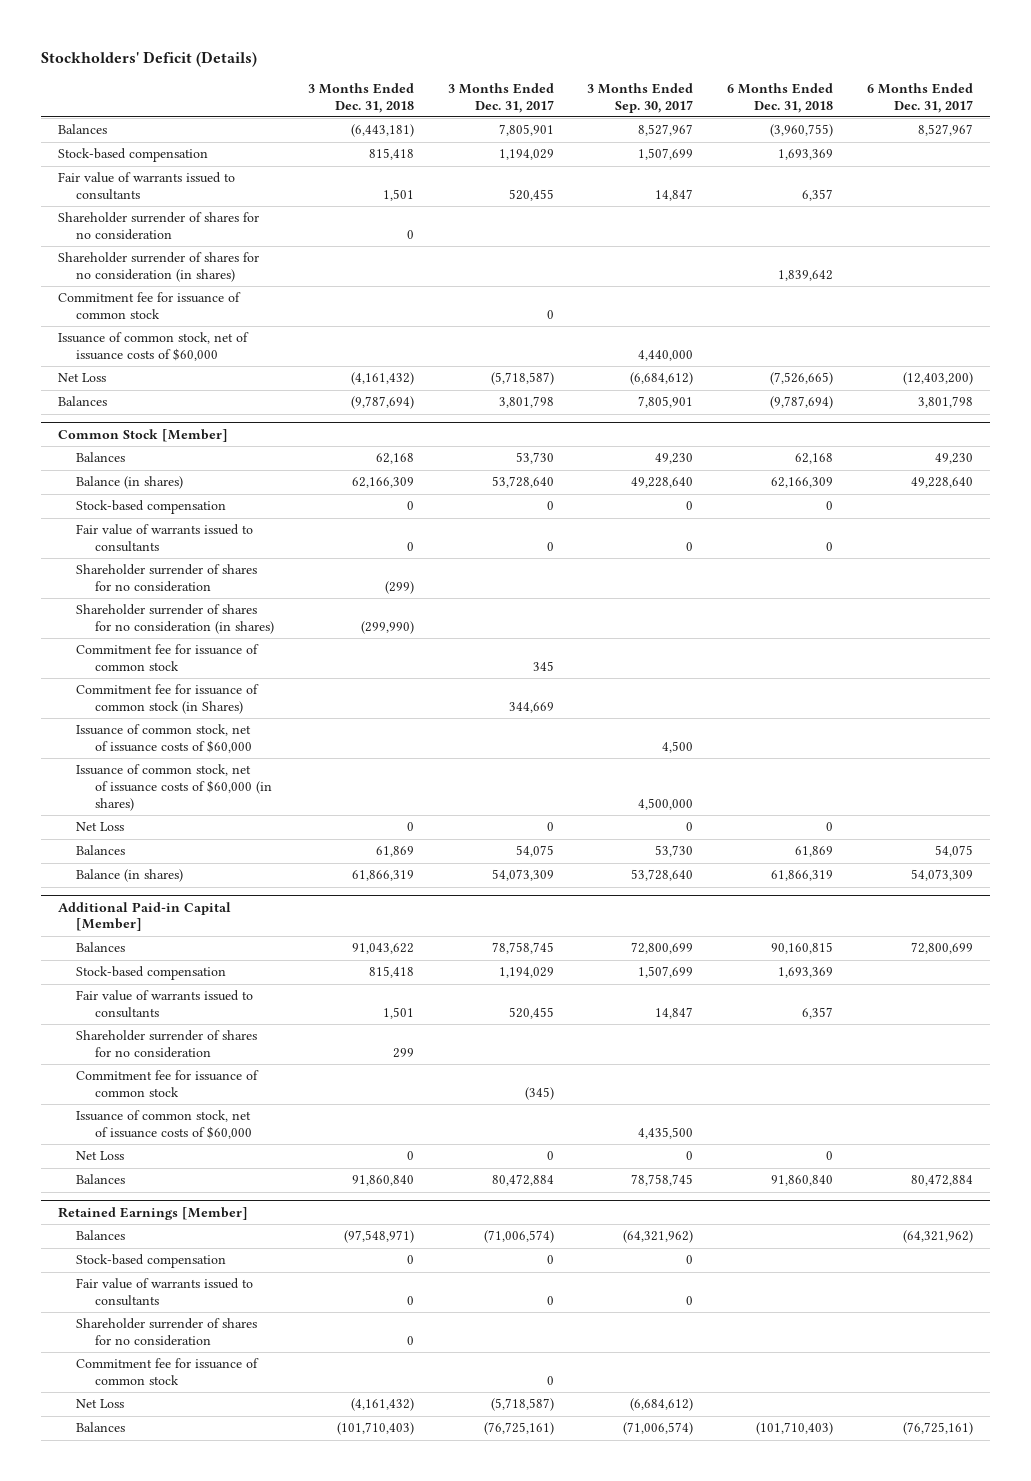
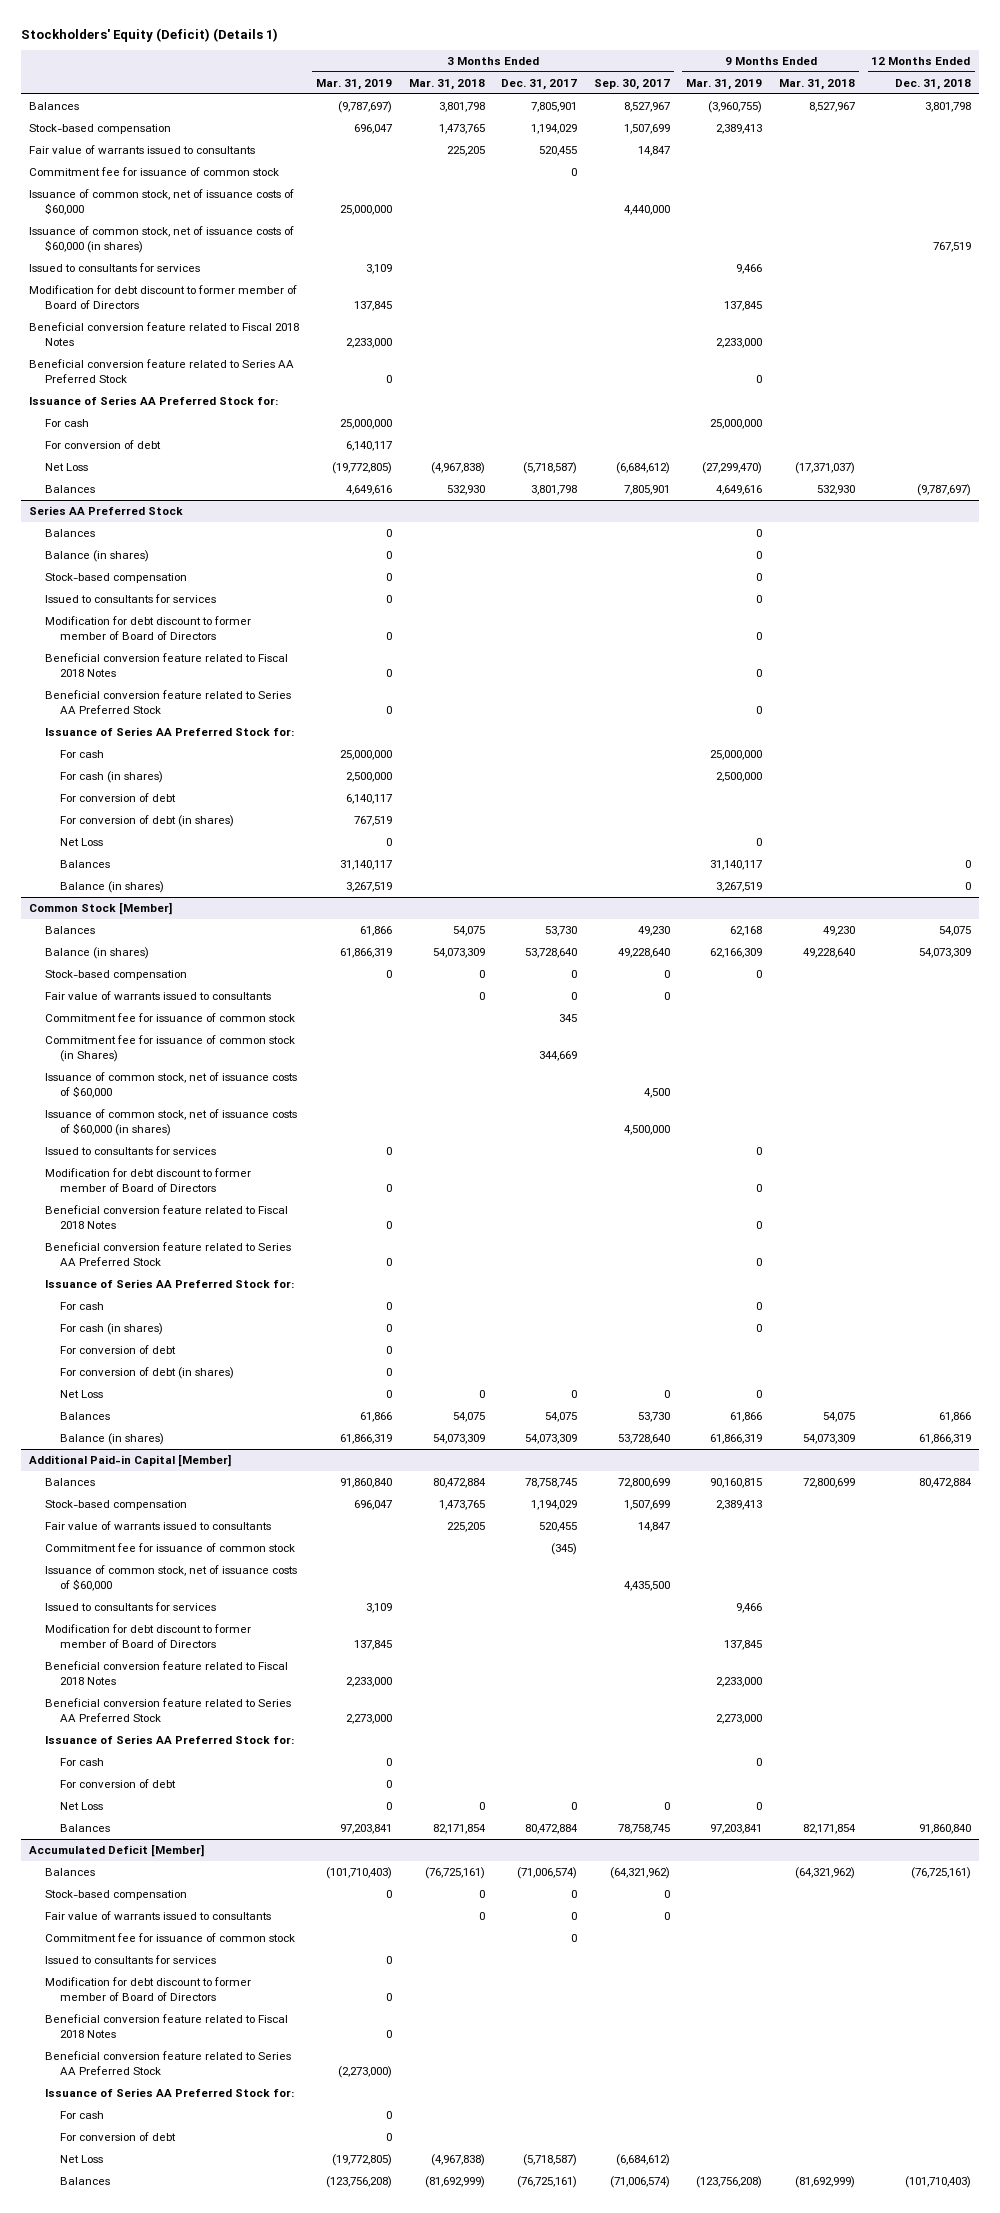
- Stockholders' Deficit (Details)
+ Stockholders' Equity (Deficit) (Details 1)
- | 3 Months Ended Dec. 31, 2018 | 3 Months Ended Dec. 31, 2017 | 3 Months Ended Sep. 30, 2017 | 6 Months Ended Dec. 31, 2018 | 6 Months Ended Dec. 31, 2017
+ | 3 Months Ended Mar. 31, 2019 | 3 Months Ended Mar. 31, 2018 | 3 Months Ended Dec. 31, 2017 | 3 Months Ended Sep. 30, 2017 | 9 Months Ended Mar. 31, 2019 | 9 Months Ended Mar. 31, 2018 | 12 Months Ended Dec. 31, 2018
- Shareholder surrender of shares for no consideration | 0 | | | |
- Shareholder surrender of shares for no consideration (in shares) | | | | 1,839,642 |
+ Issuance of common stock, net of issuance costs of $60,000 (in shares) | | | | | | | 767,519
+ Issued to consultants for services | 3,109 | | | | 9,466 | |
+ Modification for debt discount to former member of Board of Directors | 137,845 | | | | 137,845 | |
+ Beneficial conversion feature related to Fiscal 2018 Notes | 2,233,000 | | | | 2,233,000 | |
+ Beneficial conversion feature related to Series AA Preferred Stock | 0 | | | | 0 | |
+ Issuance of Series AA Preferred Stock for:
+ For cash | 25,000,000 | | | | 25,000,000 | |
+ For conversion of debt | 6,140,117 | | | | | |
+ Series AA Preferred Stock
+ Balances | 0 | | | | 0 | |
+ Balance (in shares) | 0 | | | | 0 | |
+ Stock-based compensation | 0 | | | | 0 | |
+ Issued to consultants for services | 0 | | | | 0 | |
+ Modification for debt discount to former member of Board of Directors | 0 | | | | 0 | |
+ Beneficial conversion feature related to Fiscal 2018 Notes | 0 | | | | 0 | |
+ Beneficial conversion feature related to Series AA Preferred Stock | 0 | | | | 0 | |
+ Issuance of Series AA Preferred Stock for:
+ For cash | 25,000,000 | | | | 25,000,000 | |
+ For cash (in shares) | 2,500,000 | | | | 2,500,000 | |
+ For conversion of debt | 6,140,117 | | | | | |
+ For conversion of debt (in shares) | 767,519 | | | | | |
+ Net Loss | 0 | | | | 0 | |
+ Balances | 31,140,117 | | | | 31,140,117 | | 0
+ Balance (in shares) | 3,267,519 | | | | 3,267,519 | | 0
@ Common Stock [Member]
- Shareholder surrender of shares for no consideration | (299) | | | |
- Shareholder surrender of shares for no consideration (in shares) | (299,990) | | | |
+ Issued to consultants for services | 0 | | | | 0 | |
+ Modification for debt discount to former member of Board of Directors | 0 | | | | 0 | |
+ Beneficial conversion feature related to Fiscal 2018 Notes | 0 | | | | 0 | |
+ Beneficial conversion feature related to Series AA Preferred Stock | 0 | | | | 0 | |
+ Issuance of Series AA Preferred Stock for:
+ For cash | 0 | | | | 0 | |
+ For cash (in shares) | 0 | | | | 0 | |
+ For conversion of debt | 0 | | | | | |
+ For conversion of debt (in shares) | 0 | | | | | |
@ Additional Paid-in Capital [Member]
- Shareholder surrender of shares for no consideration | 299 | | | |
+ Issued to consultants for services | 3,109 | | | | 9,466 | |
+ Modification for debt discount to former member of Board of Directors | 137,845 | | | | 137,845 | |
+ Beneficial conversion feature related to Fiscal 2018 Notes | 2,233,000 | | | | 2,233,000 | |
+ Beneficial conversion feature related to Series AA Preferred Stock | 2,273,000 | | | | 2,273,000 | |
+ Issuance of Series AA Preferred Stock for:
+ For cash | 0 | | | | 0 | |
+ For conversion of debt | 0 | | | | | |
- Retained Earnings [Member]
+ Accumulated Deficit [Member]
- Shareholder surrender of shares for no consideration | 0 | | | |
+ Issued to consultants for services | 0 | | | | | |
+ Modification for debt discount to former member of Board of Directors | 0 | | | | | |
+ Beneficial conversion feature related to Fiscal 2018 Notes | 0 | | | | | |
+ Beneficial conversion feature related to Series AA Preferred Stock | (2,273,000) | | | | | |
+ Issuance of Series AA Preferred Stock for:
+ For cash | 0 | | | | | |
+ For conversion of debt | 0 | | | | | |

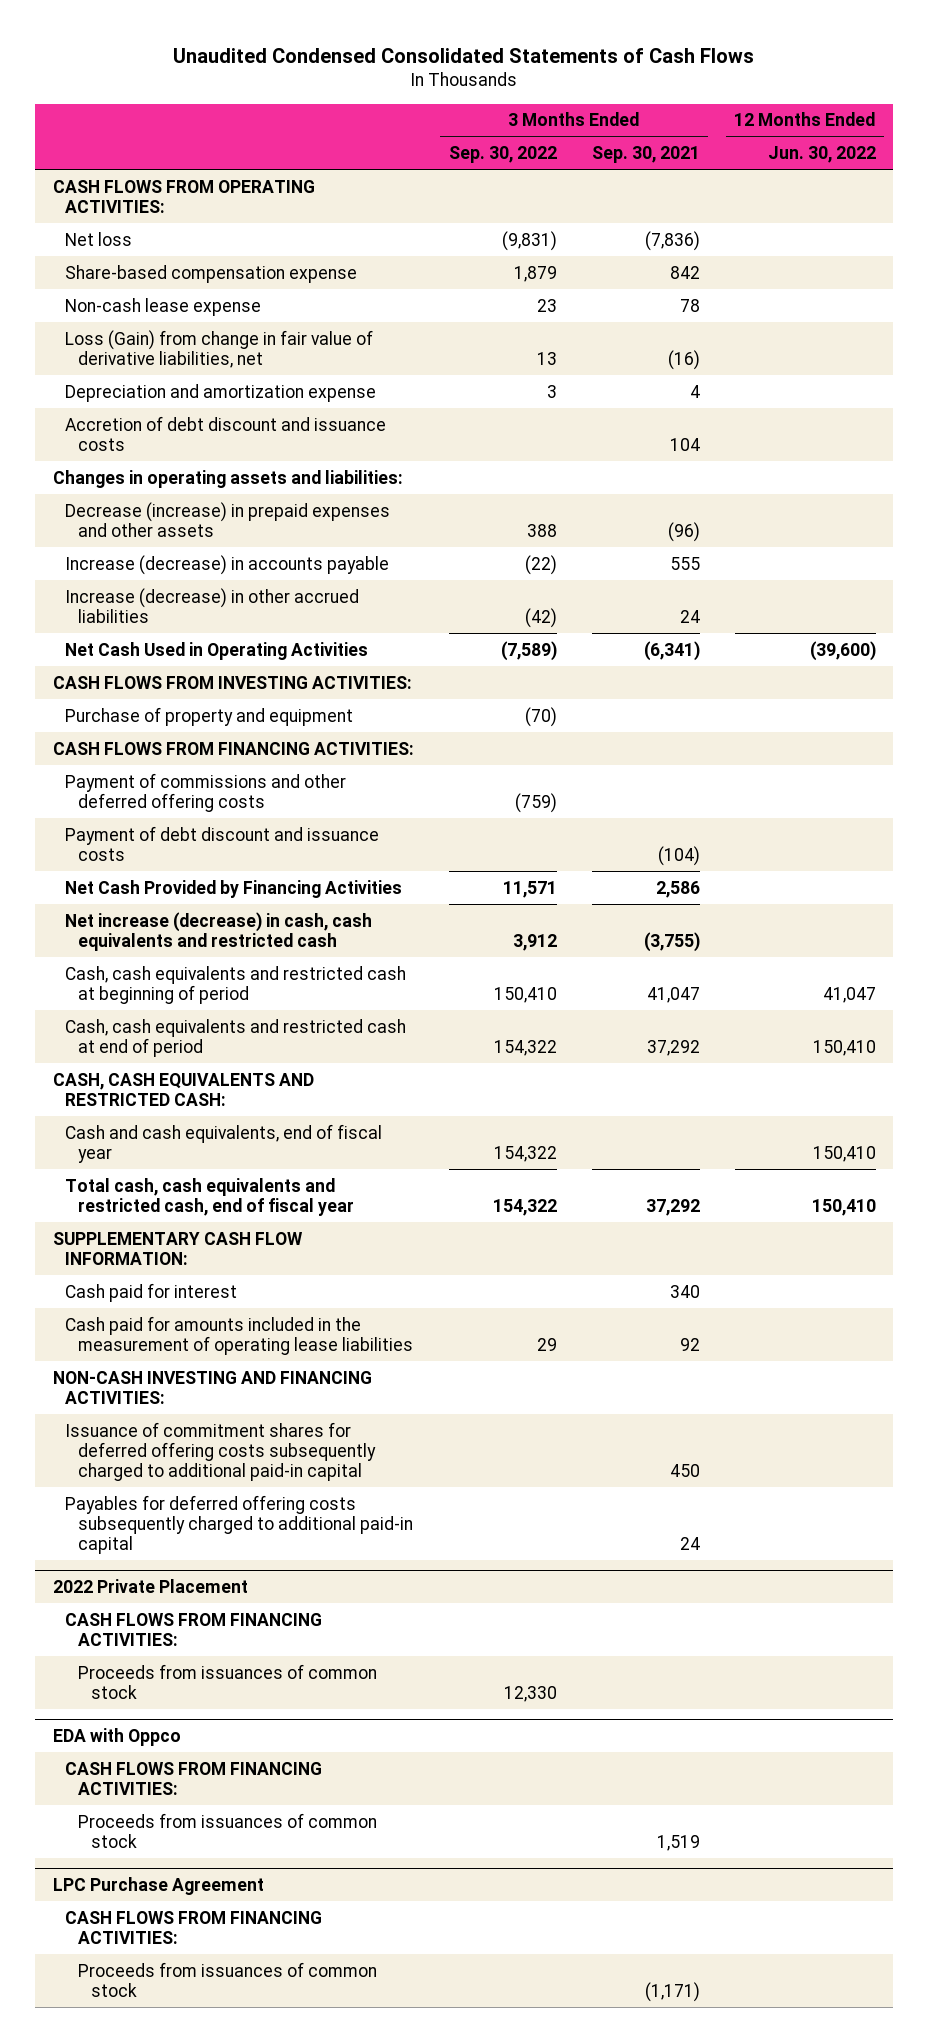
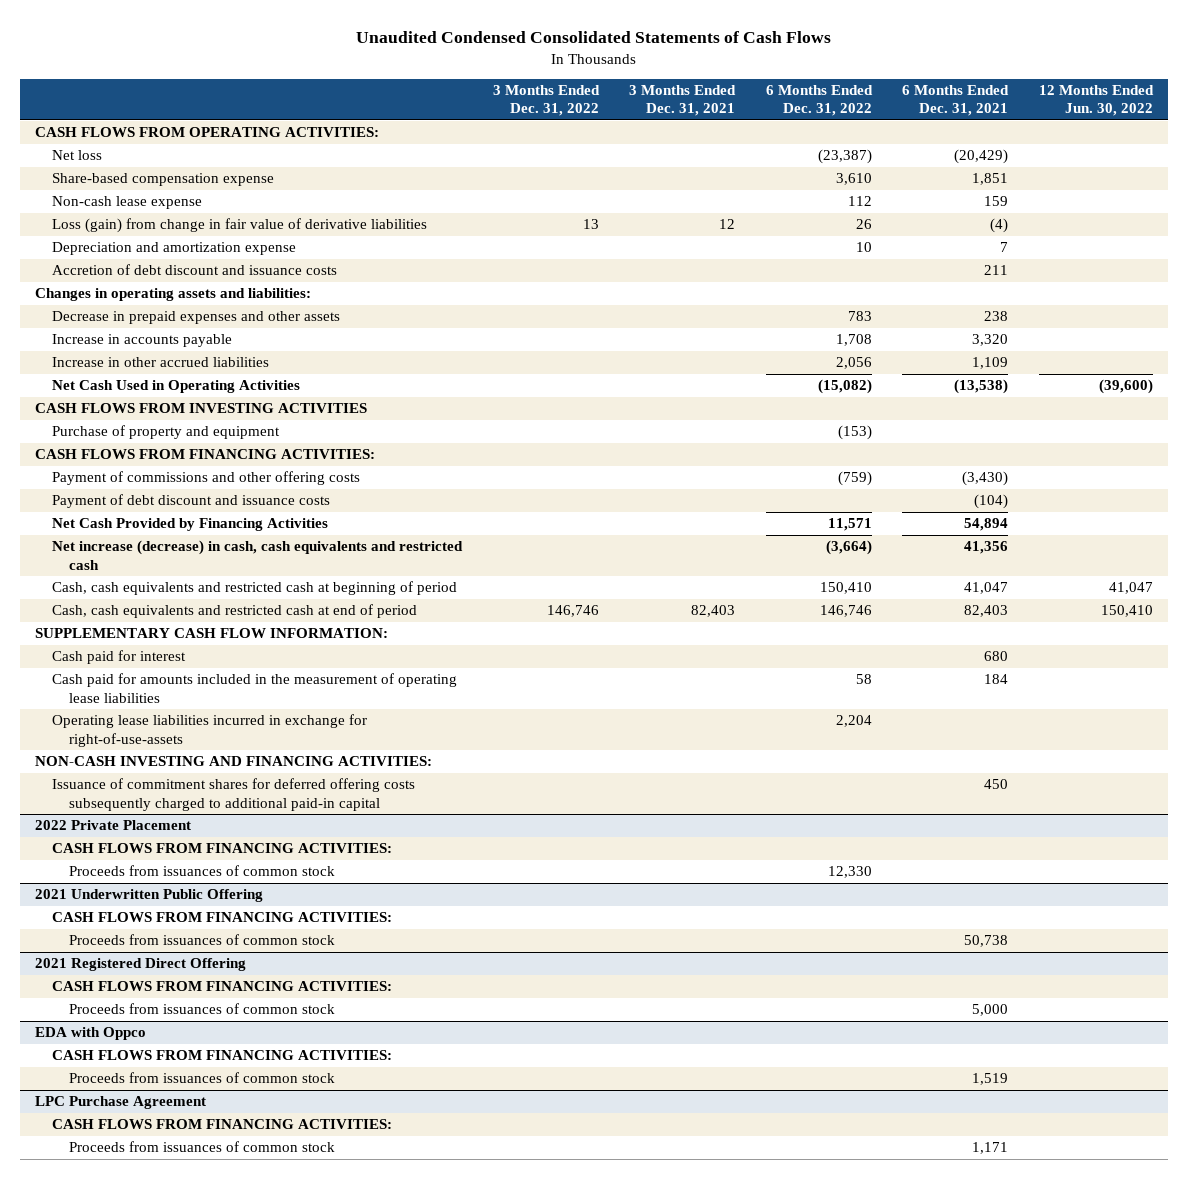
- | 3 Months Ended Sep. 30, 2022 | 3 Months Ended Sep. 30, 2021 | 12 Months Ended Jun. 30, 2022
+ | 3 Months Ended Dec. 31, 2022 | 3 Months Ended Dec. 31, 2021 | 6 Months Ended Dec. 31, 2022 | 6 Months Ended Dec. 31, 2021 | 12 Months Ended Jun. 30, 2022
- Loss (Gain) from change in fair value of derivative liabilities, net | 13 | (16) |
+ Loss (gain) from change in fair value of derivative liabilities | 13 | 12 | 26 | (4) |
- Decrease (increase) in prepaid expenses and other assets | 388 | (96) |
- Increase (decrease) in accounts payable | (22) | 555 |
- Increase (decrease) in other accrued liabilities | (42) | 24 |
+ Decrease in prepaid expenses and other assets | | | 783 | 238 |
+ Increase in accounts payable | | | 1,708 | 3,320 |
+ Increase in other accrued liabilities | | | 2,056 | 1,109 |
- CASH FLOWS FROM INVESTING ACTIVITIES:
+ CASH FLOWS FROM INVESTING ACTIVITIES
- Payment of commissions and other deferred offering costs | (759) | |
+ Payment of commissions and other offering costs | | | (759) | (3,430) |
- CASH, CASH EQUIVALENTS AND RESTRICTED CASH:
- Cash and cash equivalents, end of fiscal year | 154,322 | | 150,410
- Total cash, cash equivalents and restricted cash, end of fiscal year | 154,322 | 37,292 | 150,410
+ Operating lease liabilities incurred in exchange for right-of-use-assets | | | 2,204 | |
- Payables for deferred offering costs subsequently charged to additional paid-in capital | | 24 |
+ 2021 Underwritten Public Offering
+ CASH FLOWS FROM FINANCING ACTIVITIES:
+ Proceeds from issuances of common stock | | | | 50,738 |
+ 2021 Registered Direct Offering
+ CASH FLOWS FROM FINANCING ACTIVITIES:
+ Proceeds from issuances of common stock | | | | 5,000 |

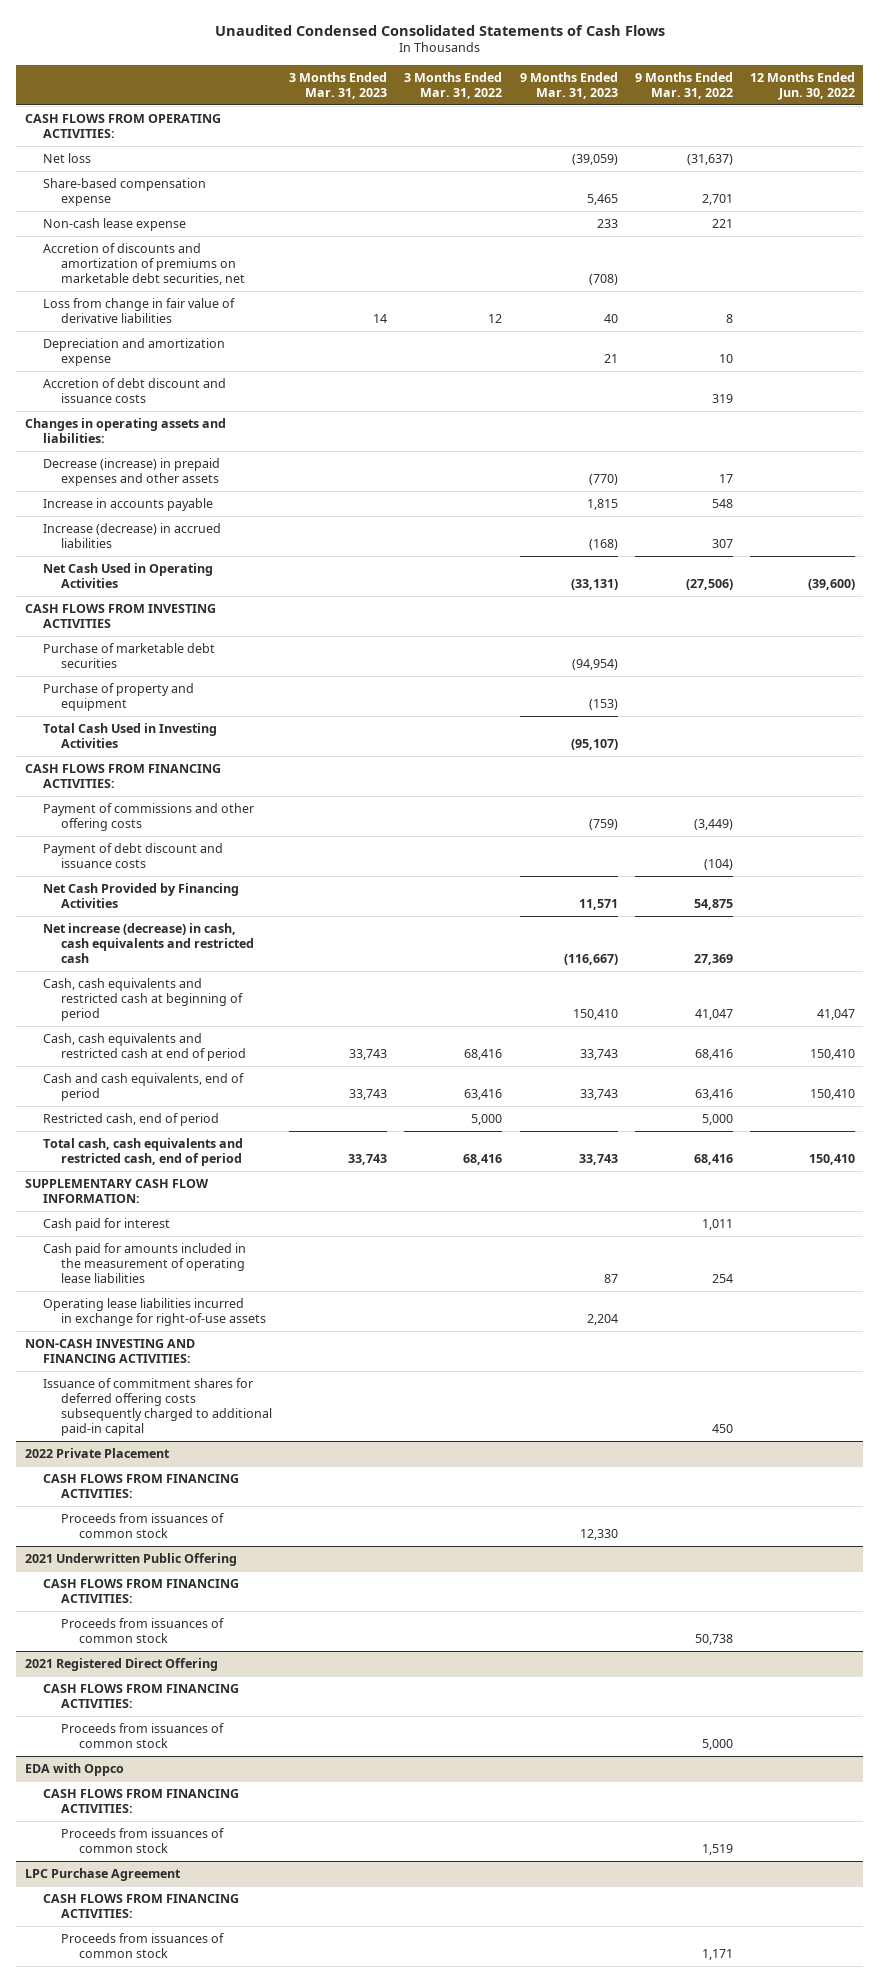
- | 3 Months Ended Dec. 31, 2022 | 3 Months Ended Dec. 31, 2021 | 6 Months Ended Dec. 31, 2022 | 6 Months Ended Dec. 31, 2021 | 12 Months Ended Jun. 30, 2022
+ | 3 Months Ended Mar. 31, 2023 | 3 Months Ended Mar. 31, 2022 | 9 Months Ended Mar. 31, 2023 | 9 Months Ended Mar. 31, 2022 | 12 Months Ended Jun. 30, 2022
- Loss (gain) from change in fair value of derivative liabilities | 13 | 12 | 26 | (4) |
+ Accretion of discounts and amortization of premiums on marketable debt securities, net | | | (708) | |
+ Loss from change in fair value of derivative liabilities | 14 | 12 | 40 | 8 |
- Decrease in prepaid expenses and other assets | | | 783 | 238 |
+ Decrease (increase) in prepaid expenses and other assets | | | (770) | 17 |
- Increase in other accrued liabilities | | | 2,056 | 1,109 |
+ Increase (decrease) in accrued liabilities | | | (168) | 307 |
+ Purchase of marketable debt securities | | | (94,954) | |
+ Total Cash Used in Investing Activities | | | (95,107) | |
+ Cash and cash equivalents, end of period | 33,743 | 63,416 | 33,743 | 63,416 | 150,410
+ Restricted cash, end of period | | 5,000 | | 5,000 |
+ Total cash, cash equivalents and restricted cash, end of period | 33,743 | 68,416 | 33,743 | 68,416 | 150,410
- Operating lease liabilities incurred in exchange for right-of-use-assets | | | 2,204 | |
+ Operating lease liabilities incurred in exchange for right-of-use assets | | | 2,204 | |

